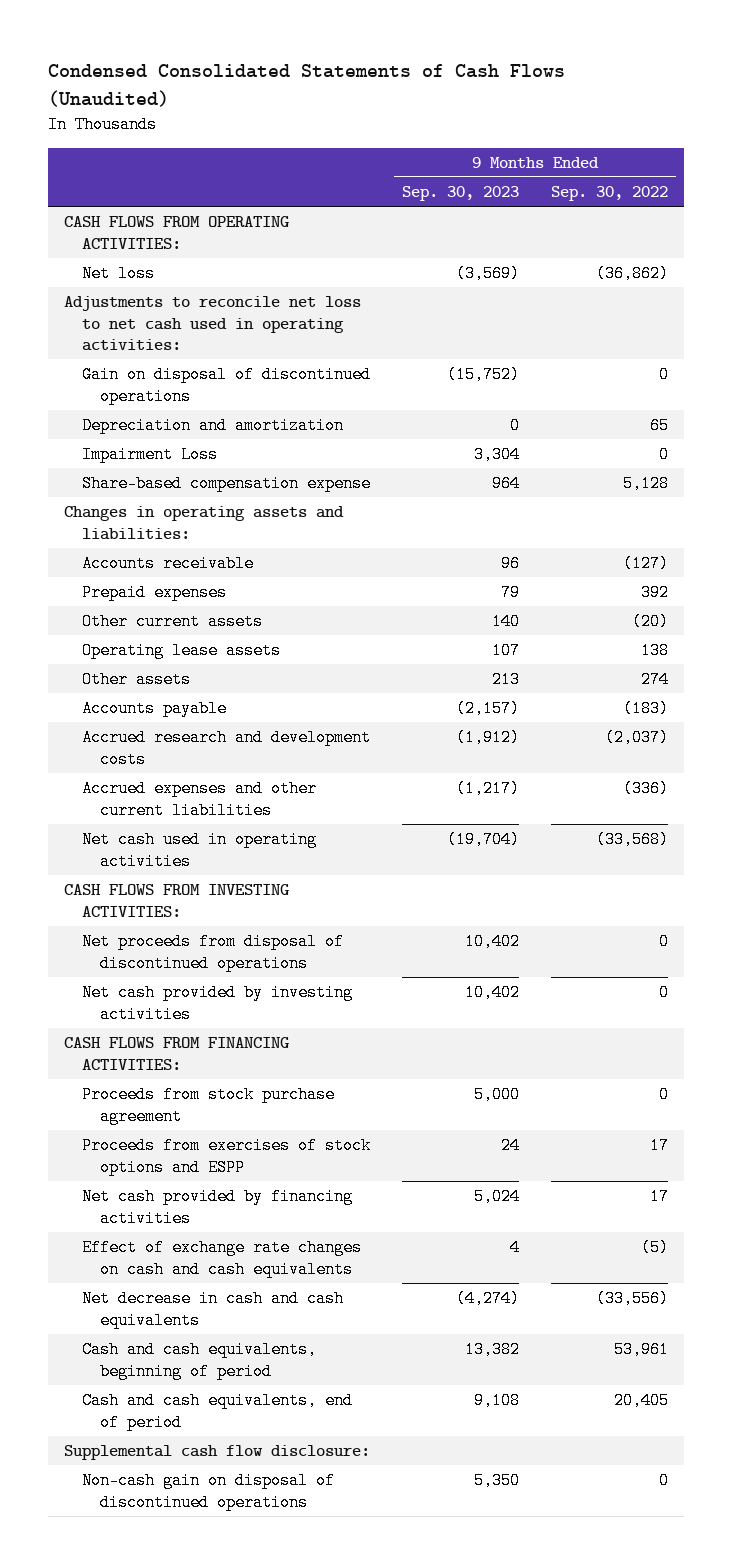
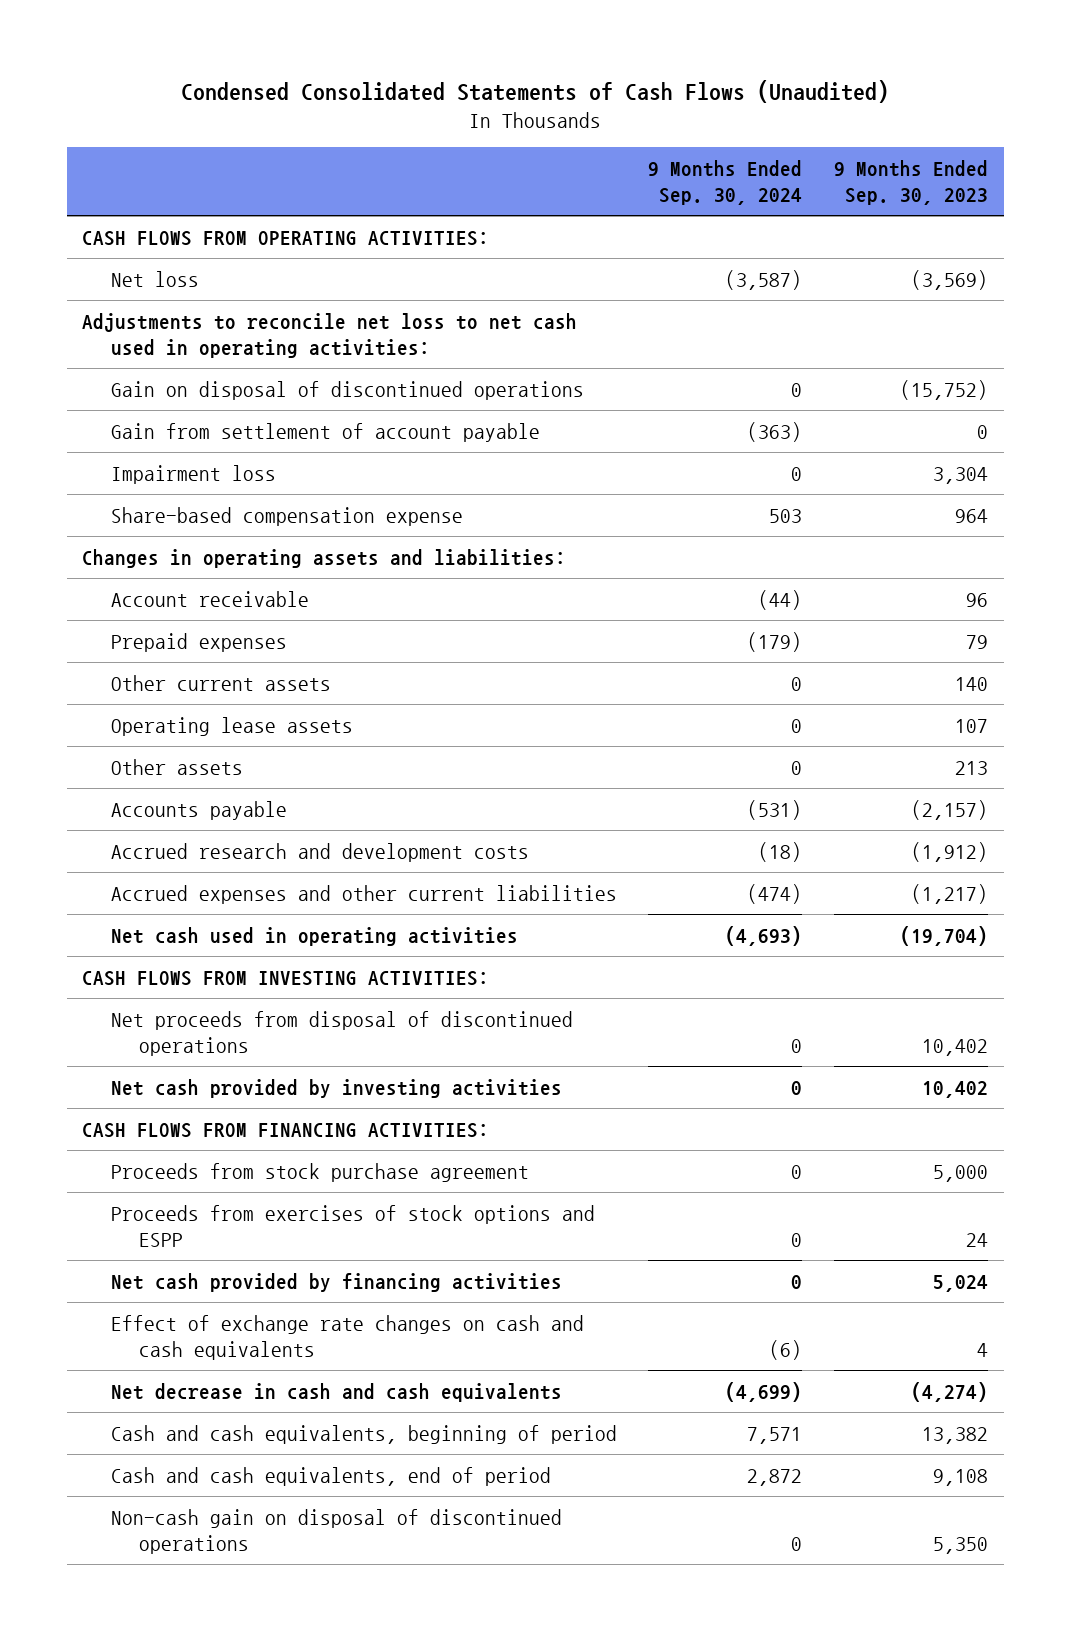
- | 9 Months Ended Sep. 30, 2023 | 9 Months Ended Sep. 30, 2022
+ | 9 Months Ended Sep. 30, 2024 | 9 Months Ended Sep. 30, 2023
- Depreciation and amortization | 0 | 65
- Impairment Loss | 3,304 | 0
+ Gain from settlement of account payable | (363) | 0
+ Impairment loss | 0 | 3,304
- Accounts receivable | 96 | (127)
+ Account receivable | (44) | 96
- Supplemental cash flow disclosure:

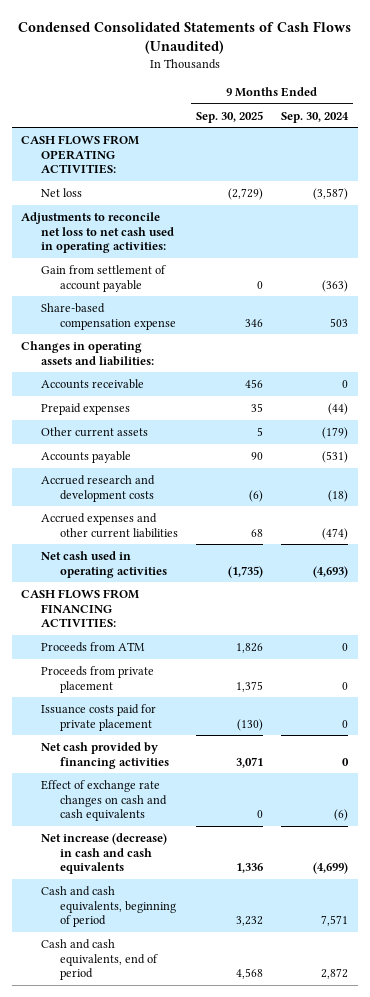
- | 9 Months Ended Sep. 30, 2024 | 9 Months Ended Sep. 30, 2023
+ | 9 Months Ended Sep. 30, 2025 | 9 Months Ended Sep. 30, 2024
- Gain on disposal of discontinued operations | 0 | (15,752)
- Impairment loss | 0 | 3,304
- Account receivable | (44) | 96
- Prepaid expenses | (179) | 79
- Other current assets | 0 | 140
- Operating lease assets | 0 | 107
- Other assets | 0 | 213
+ Accounts receivable | 456 | 0
+ Prepaid expenses | 35 | (44)
+ Other current assets | 5 | (179)
- CASH FLOWS FROM INVESTING ACTIVITIES:
- Net proceeds from disposal of discontinued operations | 0 | 10,402
- Net cash provided by investing activities | 0 | 10,402
- Proceeds from stock purchase agreement | 0 | 5,000
- Proceeds from exercises of stock options and ESPP | 0 | 24
+ Proceeds from ATM | 1,826 | 0
+ Proceeds from private placement | 1,375 | 0
+ Issuance costs paid for private placement | (130) | 0
- Net decrease in cash and cash equivalents | (4,699) | (4,274)
+ Net increase (decrease) in cash and cash equivalents | 1,336 | (4,699)
- Non-cash gain on disposal of discontinued operations | 0 | 5,350

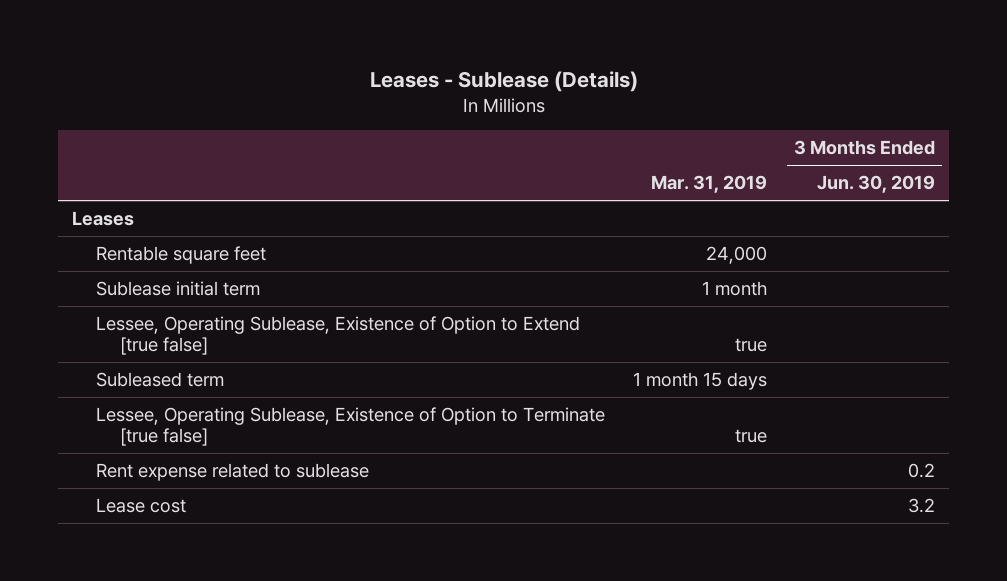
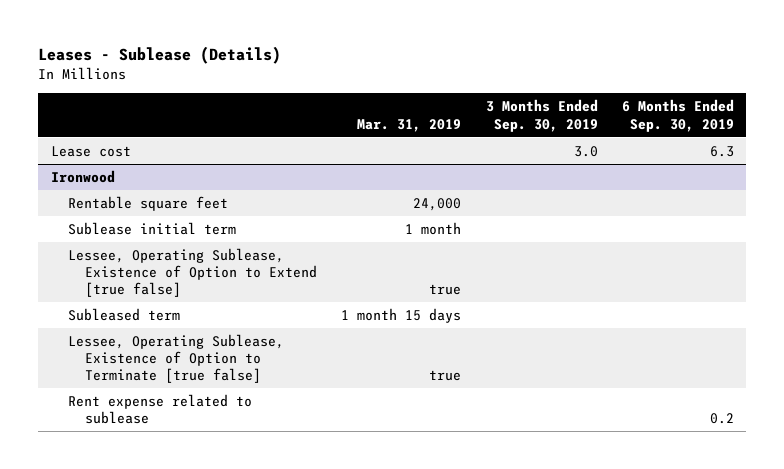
- | Mar. 31, 2019 | 3 Months Ended Jun. 30, 2019
+ | Mar. 31, 2019 | 3 Months Ended Sep. 30, 2019 | 6 Months Ended Sep. 30, 2019
- Leases
moved up: Lease cost | | 3.0 | 6.3
+ Ironwood

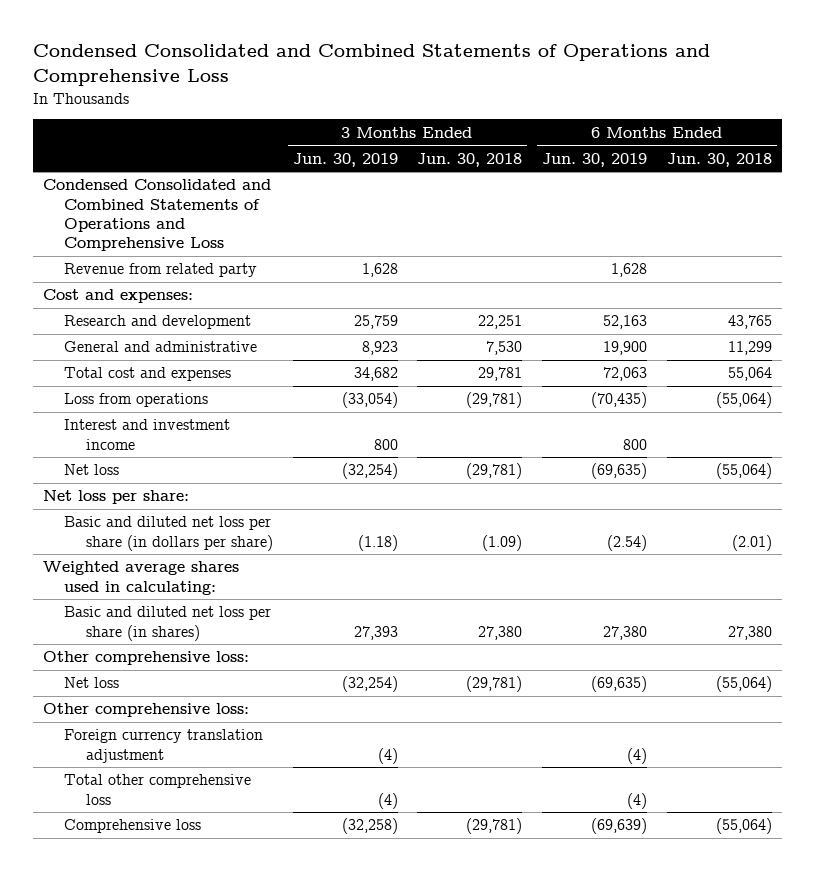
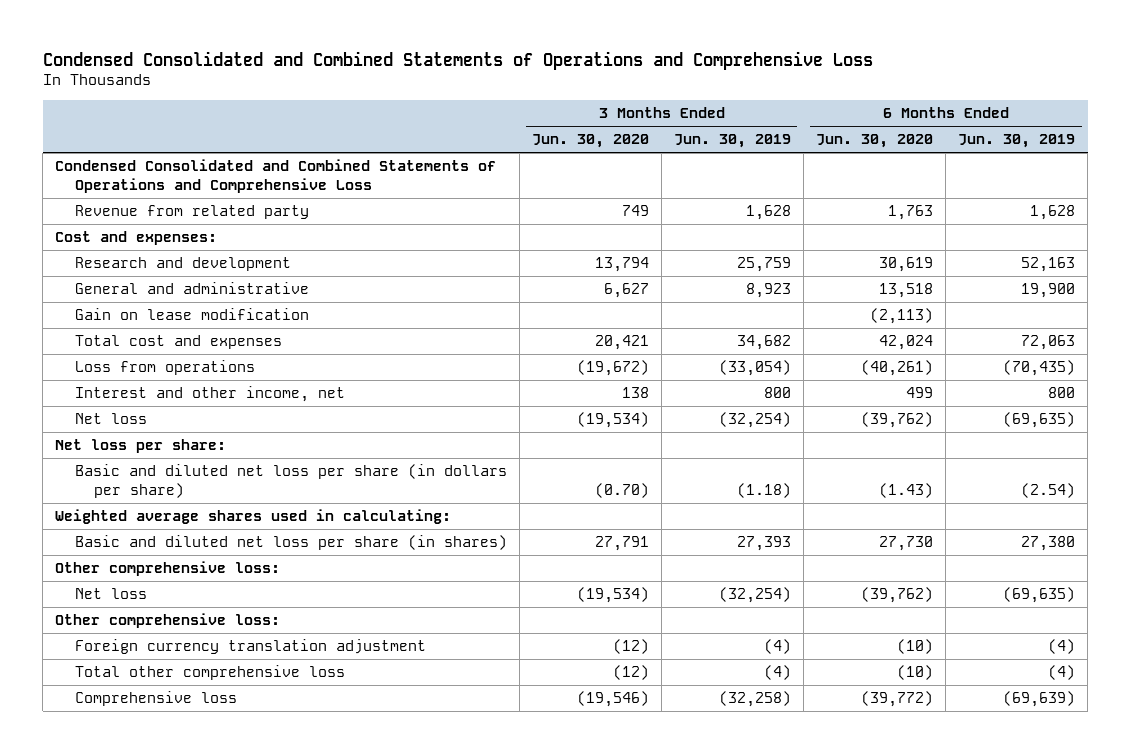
- | 3 Months Ended Jun. 30, 2019 | 3 Months Ended Jun. 30, 2018 | 6 Months Ended Jun. 30, 2019 | 6 Months Ended Jun. 30, 2018
+ | 3 Months Ended Jun. 30, 2020 | 3 Months Ended Jun. 30, 2019 | 6 Months Ended Jun. 30, 2020 | 6 Months Ended Jun. 30, 2019
+ Gain on lease modification | | | (2,113) |
- Interest and investment income | 800 | | 800 |
+ Interest and other income, net | 138 | 800 | 499 | 800

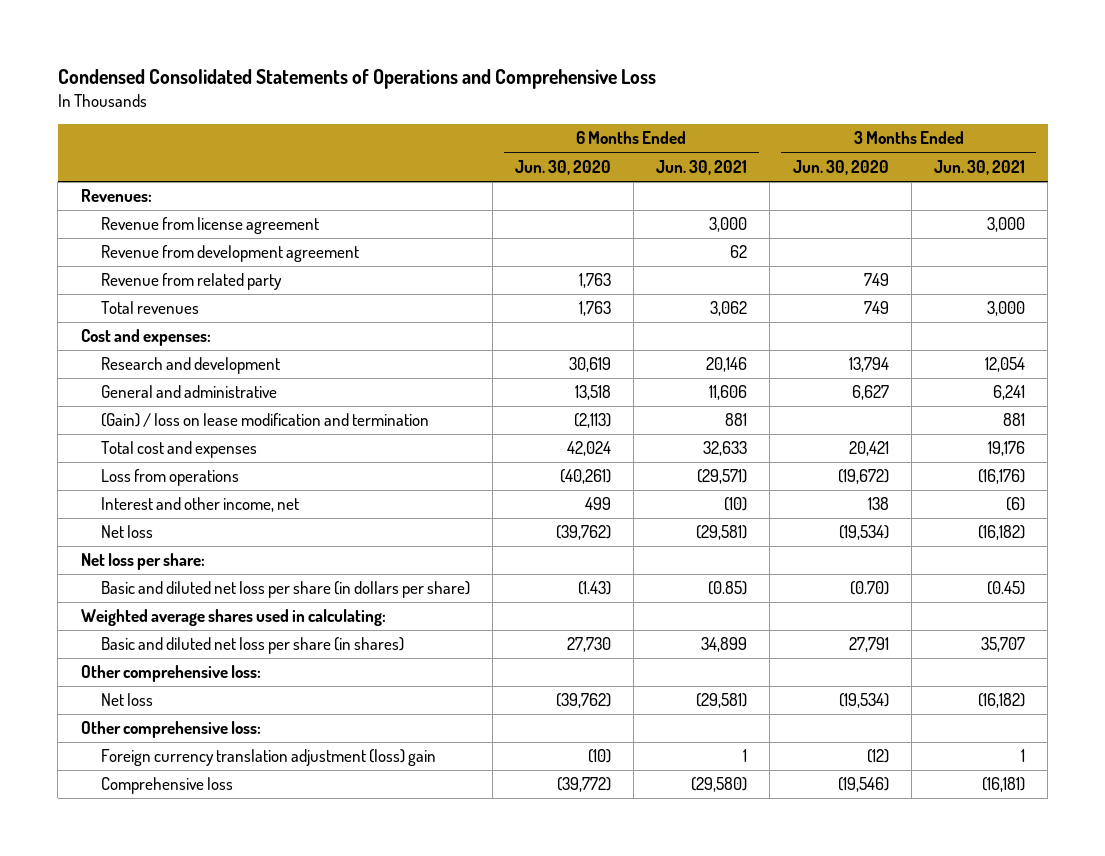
- Condensed Consolidated and Combined Statements of Operations and Comprehensive Loss
+ Condensed Consolidated Statements of Operations and Comprehensive Loss
- | 3 Months Ended Jun. 30, 2020 | 3 Months Ended Jun. 30, 2019 | 6 Months Ended Jun. 30, 2020 | 6 Months Ended Jun. 30, 2019
+ | 6 Months Ended Jun. 30, 2020 | 6 Months Ended Jun. 30, 2021 | 3 Months Ended Jun. 30, 2020 | 3 Months Ended Jun. 30, 2021
- Condensed Consolidated and Combined Statements of Operations and Comprehensive Loss
+ Revenues:
+ Revenue from license agreement | | 3,000 | | 3,000
+ Revenue from development agreement | | 62 | |
+ Total revenues | 1,763 | 3,062 | 749 | 3,000
- Gain on lease modification | | | (2,113) |
+ (Gain) / loss on lease modification and termination | (2,113) | 881 | | 881
- Foreign currency translation adjustment | (12) | (4) | (10) | (4)
- Total other comprehensive loss | (12) | (4) | (10) | (4)
+ Foreign currency translation adjustment (loss) gain | (10) | 1 | (12) | 1

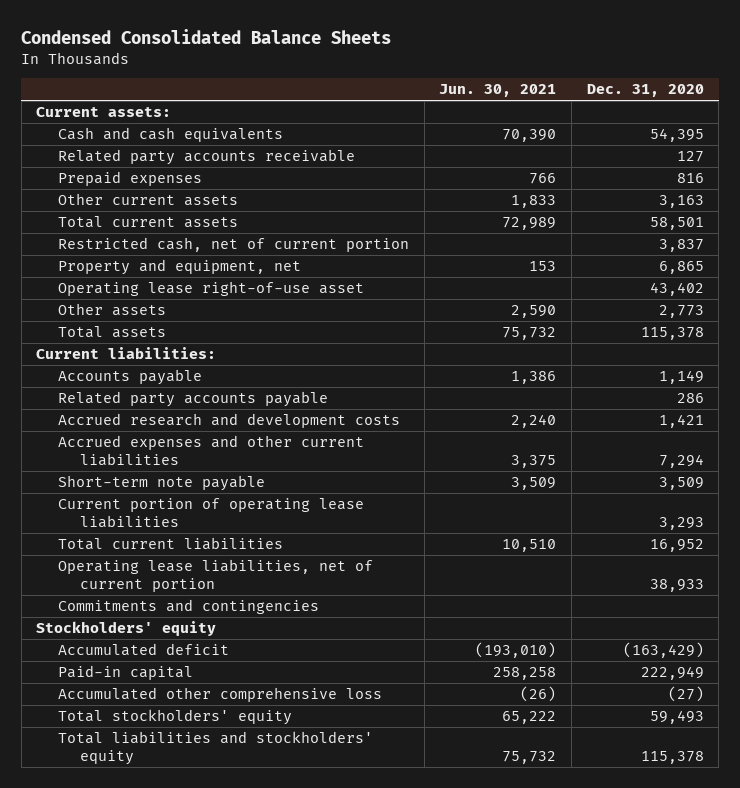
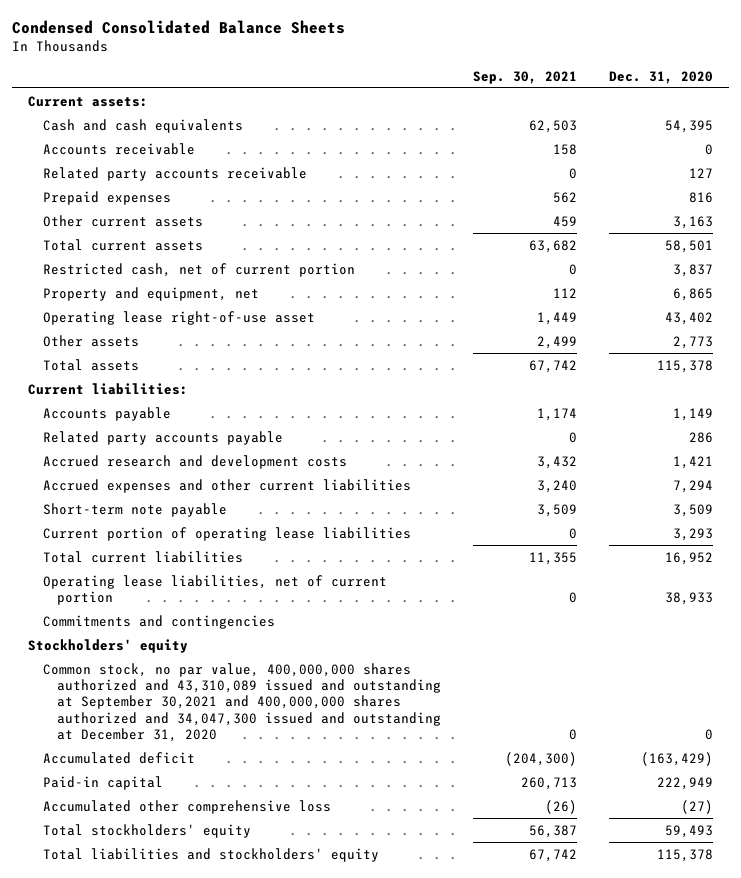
- | Jun. 30, 2021 | Dec. 31, 2020
+ | Sep. 30, 2021 | Dec. 31, 2020
+ Accounts receivable | 158 | 0
+ Common stock, no par value, 400,000,000 shares authorized and 43,310,089 issued and outstanding at September 30,2021 and 400,000,000 shares authorized and 34,047,300 issued and outstanding at December 31, 2020 | 0 | 0

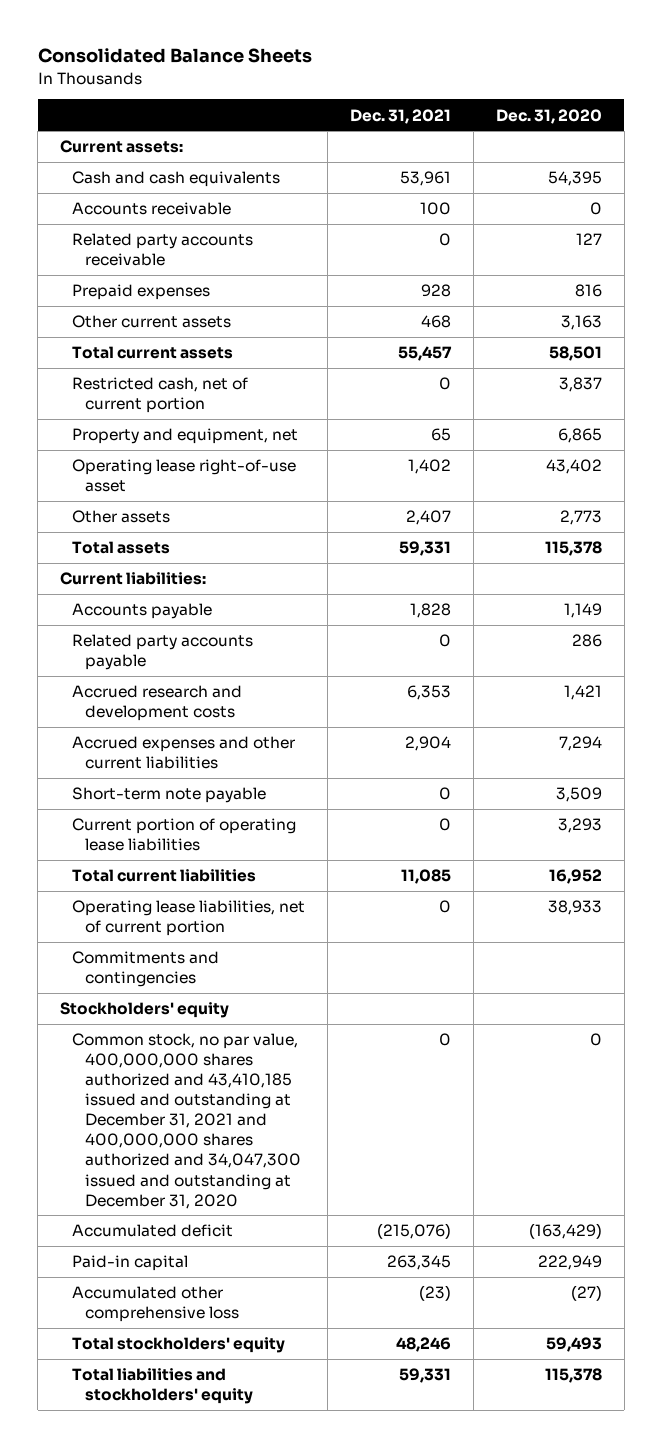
- Condensed Consolidated Balance Sheets
+ Consolidated Balance Sheets
- | Sep. 30, 2021 | Dec. 31, 2020
+ | Dec. 31, 2021 | Dec. 31, 2020
- Common stock, no par value, 400,000,000 shares authorized and 43,310,089 issued and outstanding at September 30,2021 and 400,000,000 shares authorized and 34,047,300 issued and outstanding at December 31, 2020 | 0 | 0
+ Common stock, no par value, 400,000,000 shares authorized and 43,410,185 issued and outstanding at December 31, 2021 and 400,000,000 shares authorized and 34,047,300 issued and outstanding at December 31, 2020 | 0 | 0

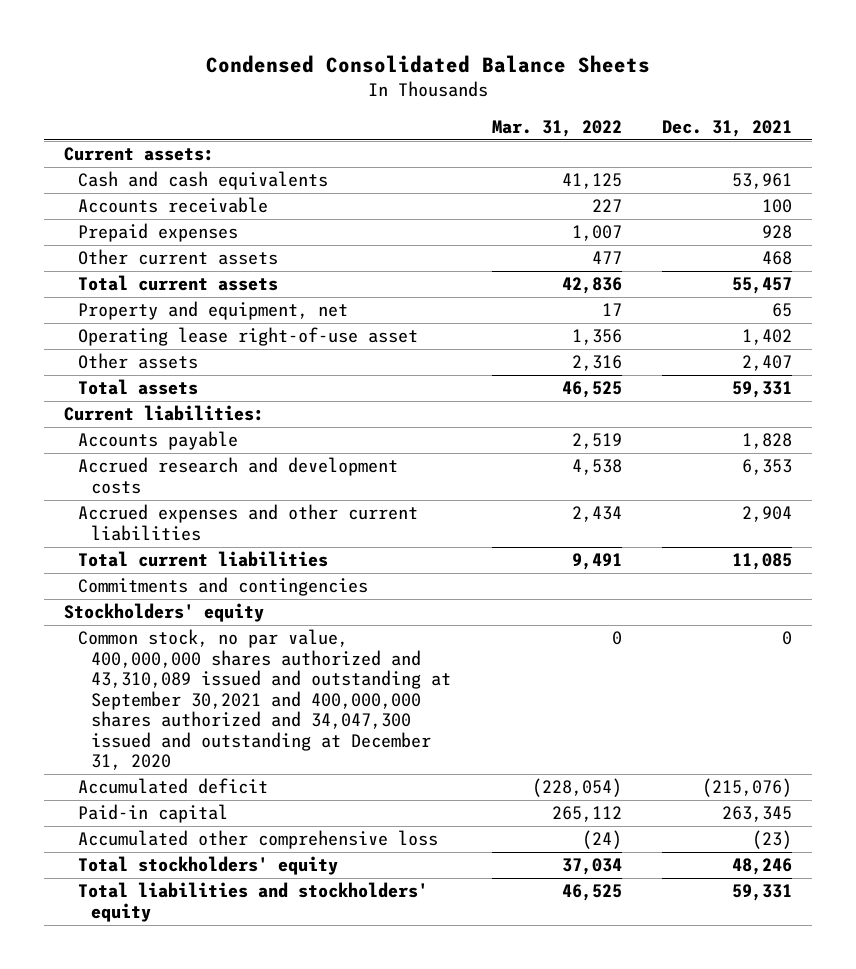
- Consolidated Balance Sheets
+ Condensed Consolidated Balance Sheets
- | Dec. 31, 2021 | Dec. 31, 2020
+ | Mar. 31, 2022 | Dec. 31, 2021
- Related party accounts receivable | 0 | 127
- Restricted cash, net of current portion | 0 | 3,837
- Related party accounts payable | 0 | 286
- Short-term note payable | 0 | 3,509
- Current portion of operating lease liabilities | 0 | 3,293
- Operating lease liabilities, net of current portion | 0 | 38,933
- Common stock, no par value, 400,000,000 shares authorized and 43,410,185 issued and outstanding at December 31, 2021 and 400,000,000 shares authorized and 34,047,300 issued and outstanding at December 31, 2020 | 0 | 0
+ Common stock, no par value, 400,000,000 shares authorized and 43,310,089 issued and outstanding at September 30,2021 and 400,000,000 shares authorized and 34,047,300 issued and outstanding at December 31, 2020 | 0 | 0

